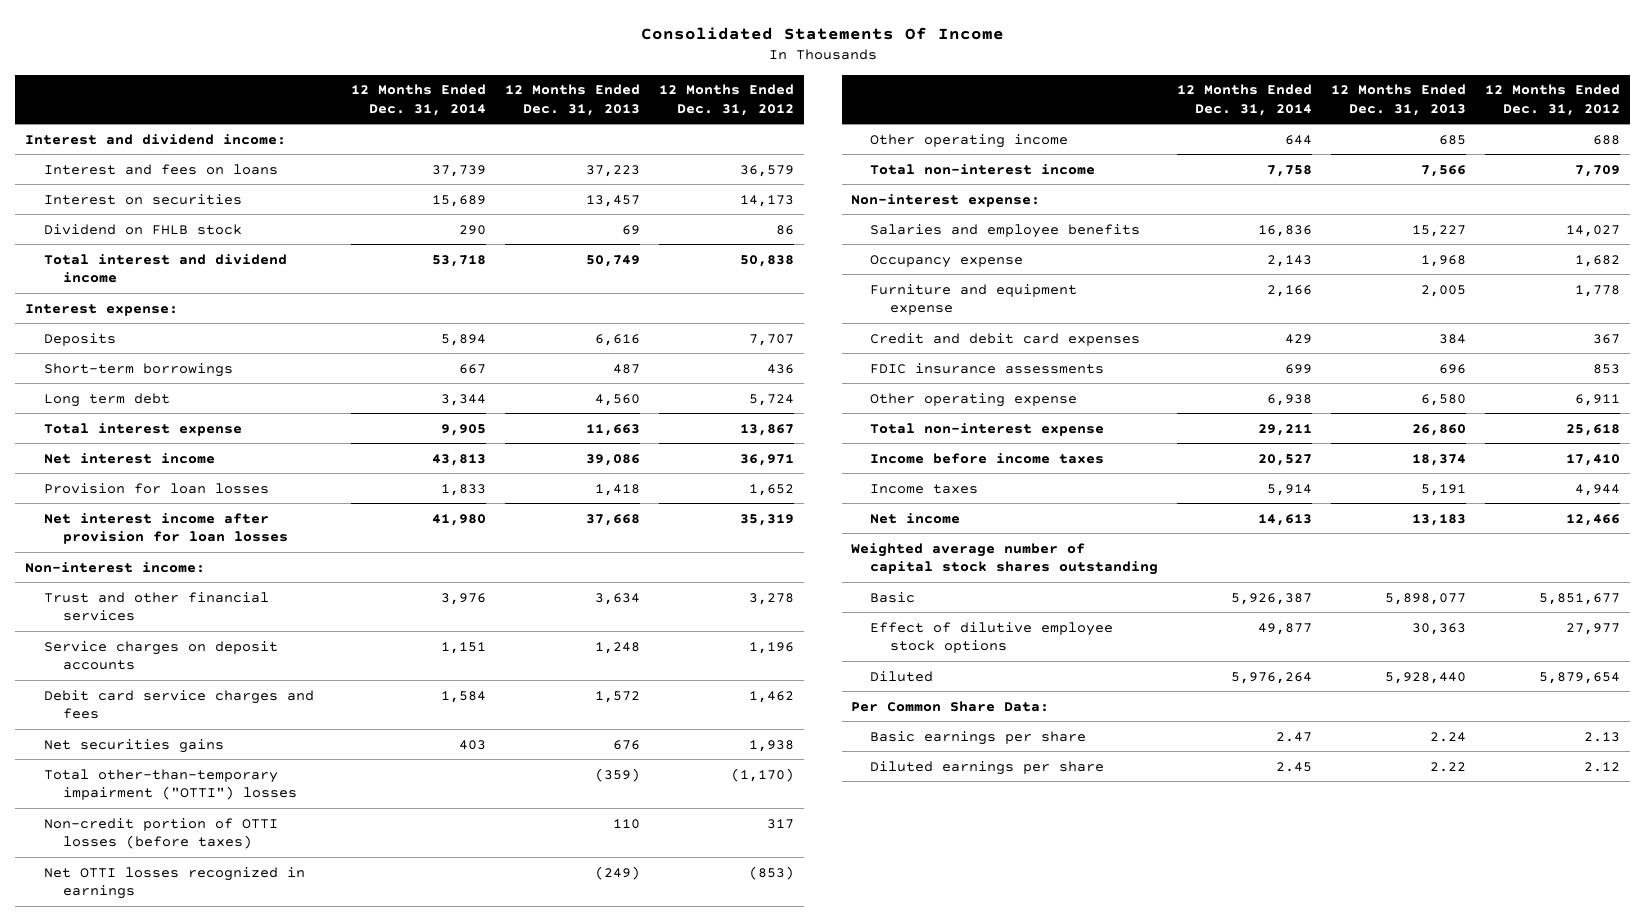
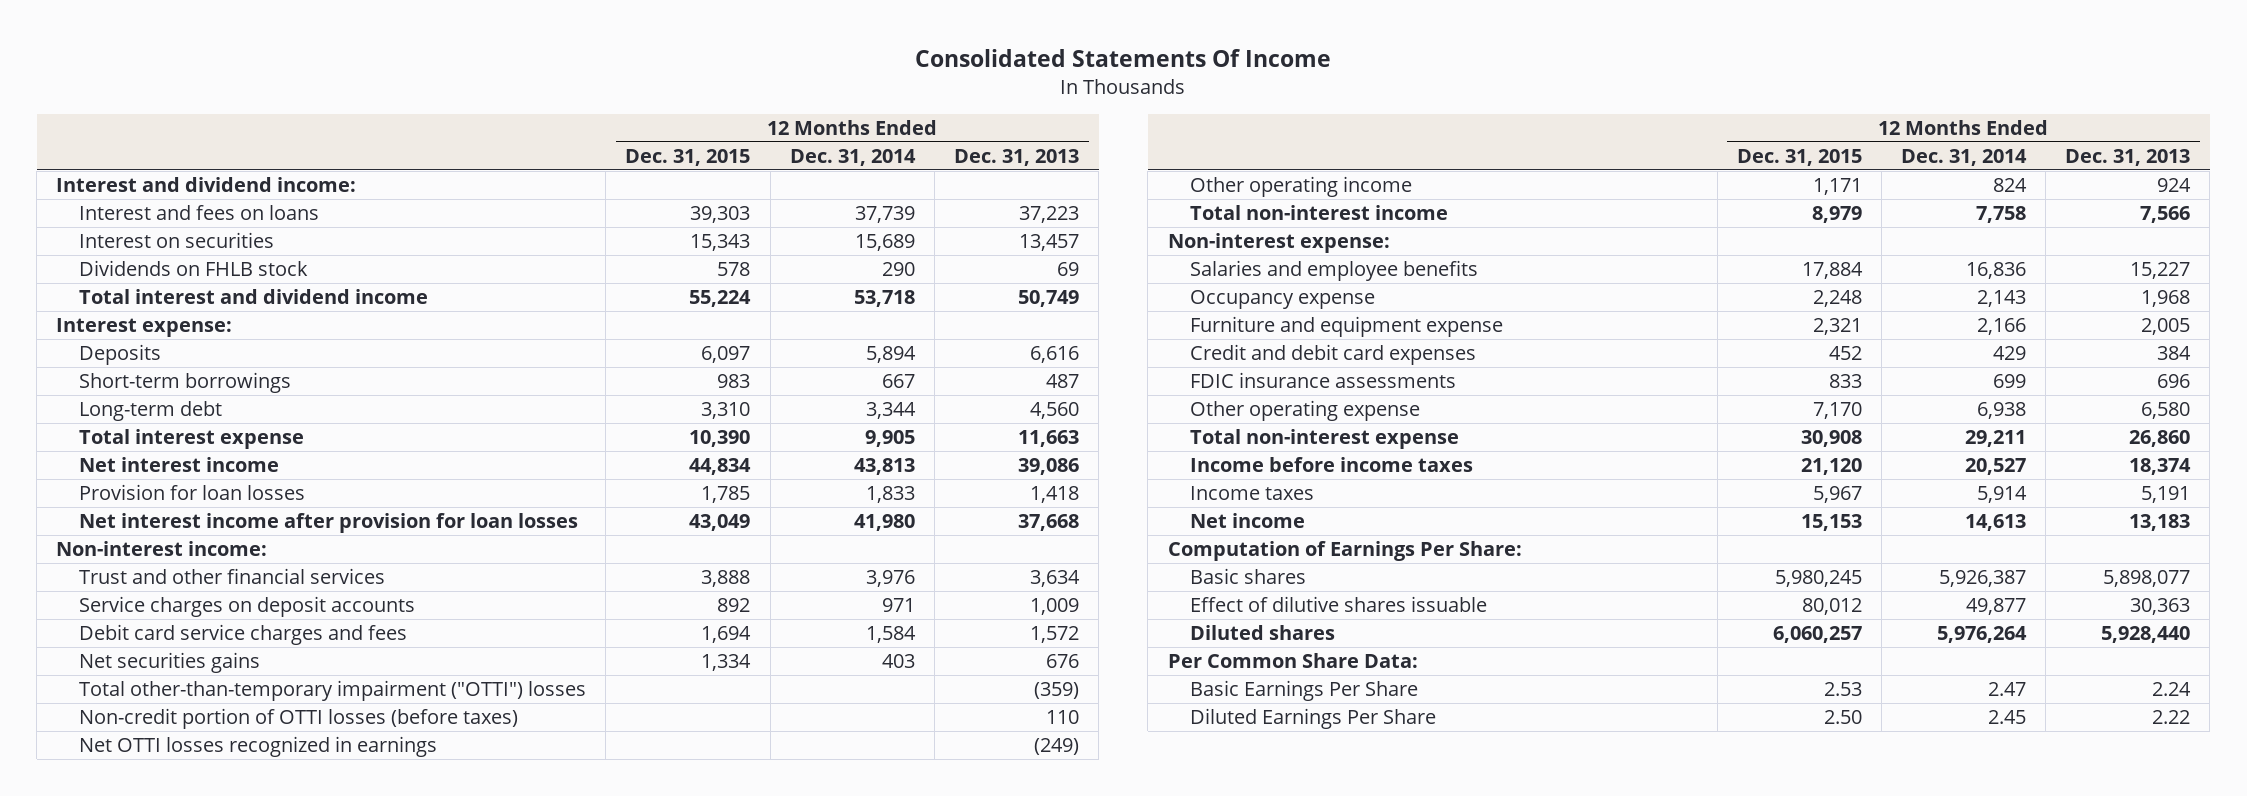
- | 12 Months Ended Dec. 31, 2014 | 12 Months Ended Dec. 31, 2013 | 12 Months Ended Dec. 31, 2012
+ | 12 Months Ended Dec. 31, 2015 | 12 Months Ended Dec. 31, 2014 | 12 Months Ended Dec. 31, 2013
- Dividend on FHLB stock | 290 | 69 | 86
+ Dividends on FHLB stock | 578 | 290 | 69
- Long term debt | 3,344 | 4,560 | 5,724
+ Long-term debt | 3,310 | 3,344 | 4,560
- Service charges on deposit accounts | 1,151 | 1,248 | 1,196
+ Service charges on deposit accounts | 892 | 971 | 1,009
- Other operating income | 644 | 685 | 688
+ Other operating income | 1,171 | 824 | 924
- Weighted average number of capital stock shares outstanding
- Basic | 5,926,387 | 5,898,077 | 5,851,677
- Effect of dilutive employee stock options | 49,877 | 30,363 | 27,977
- Diluted | 5,976,264 | 5,928,440 | 5,879,654
+ Computation of Earnings Per Share:
+ Basic shares | 5,980,245 | 5,926,387 | 5,898,077
+ Effect of dilutive shares issuable | 80,012 | 49,877 | 30,363
+ Diluted shares | 6,060,257 | 5,976,264 | 5,928,440
- Basic earnings per share | 2.47 | 2.24 | 2.13
- Diluted earnings per share | 2.45 | 2.22 | 2.12
+ Basic Earnings Per Share | 2.53 | 2.47 | 2.24
+ Diluted Earnings Per Share | 2.50 | 2.45 | 2.22

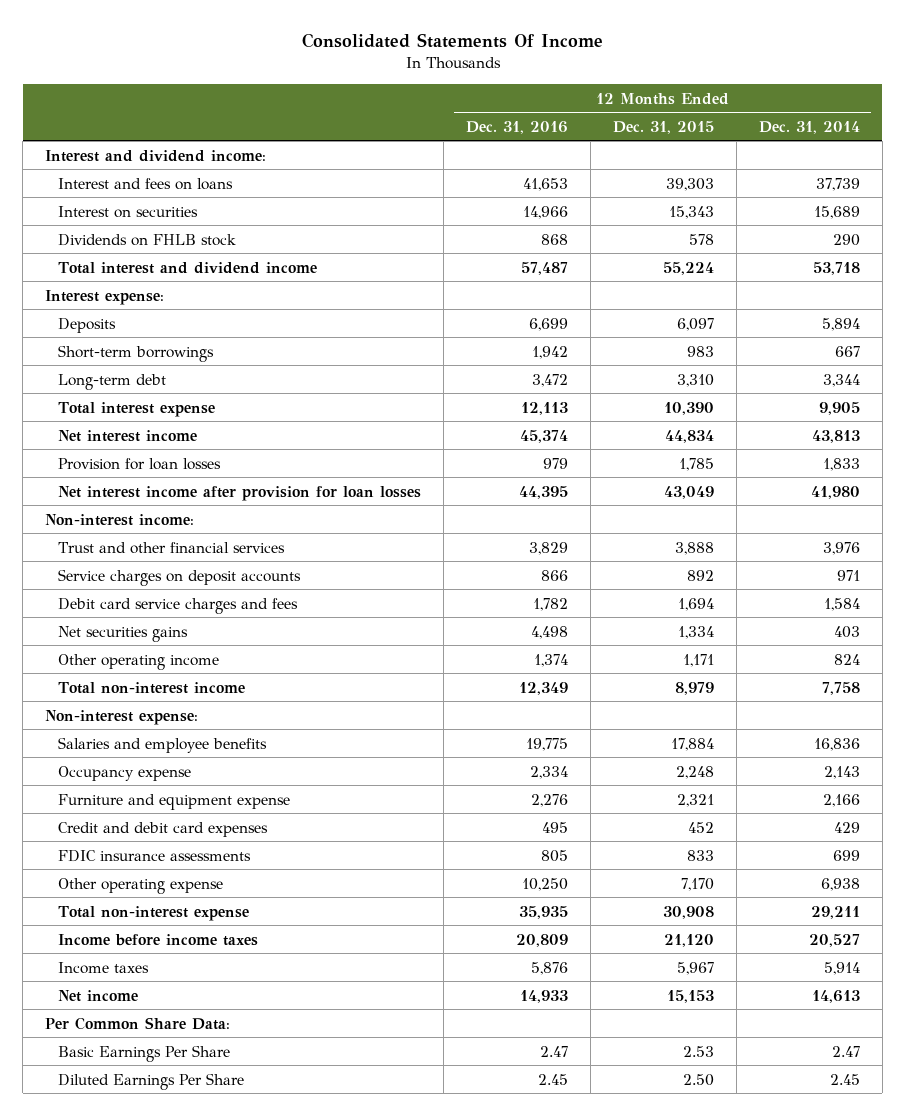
- | 12 Months Ended Dec. 31, 2015 | 12 Months Ended Dec. 31, 2014 | 12 Months Ended Dec. 31, 2013
+ | 12 Months Ended Dec. 31, 2016 | 12 Months Ended Dec. 31, 2015 | 12 Months Ended Dec. 31, 2014
- Total other-than-temporary impairment ("OTTI") losses | | | (359)
- Non-credit portion of OTTI losses (before taxes) | | | 110
- Net OTTI losses recognized in earnings | | | (249)
- Computation of Earnings Per Share:
- Basic shares | 5,980,245 | 5,926,387 | 5,898,077
- Effect of dilutive shares issuable | 80,012 | 49,877 | 30,363
- Diluted shares | 6,060,257 | 5,976,264 | 5,928,440

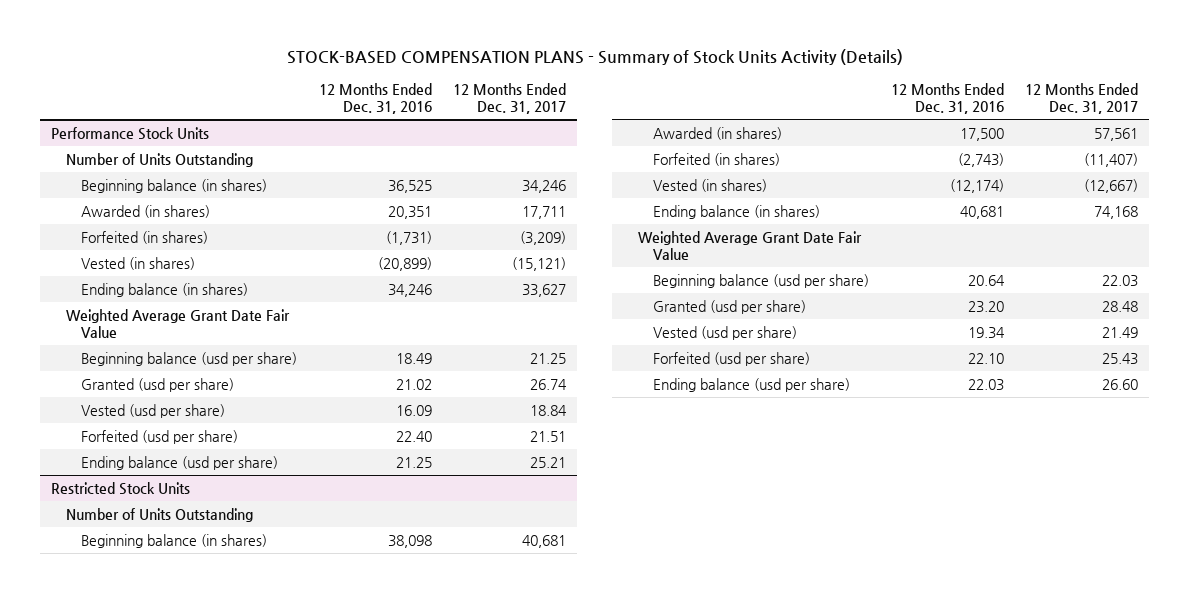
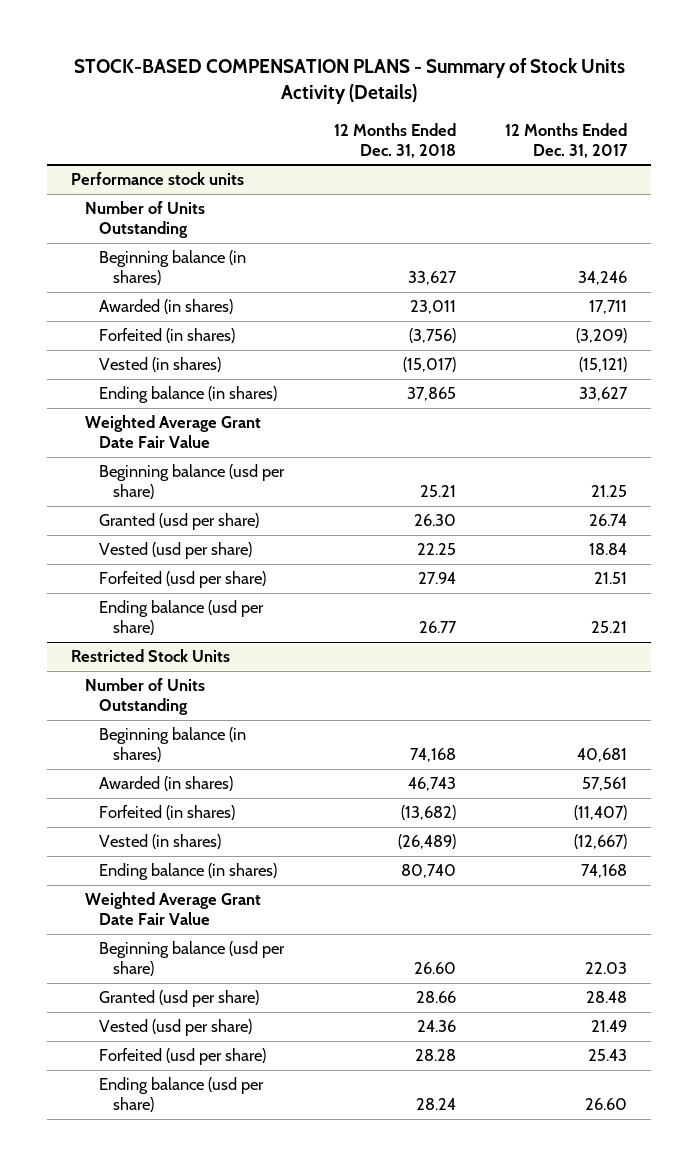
- | 12 Months Ended Dec. 31, 2016 | 12 Months Ended Dec. 31, 2017
+ | 12 Months Ended Dec. 31, 2018 | 12 Months Ended Dec. 31, 2017
- Performance Stock Units
+ Performance stock units

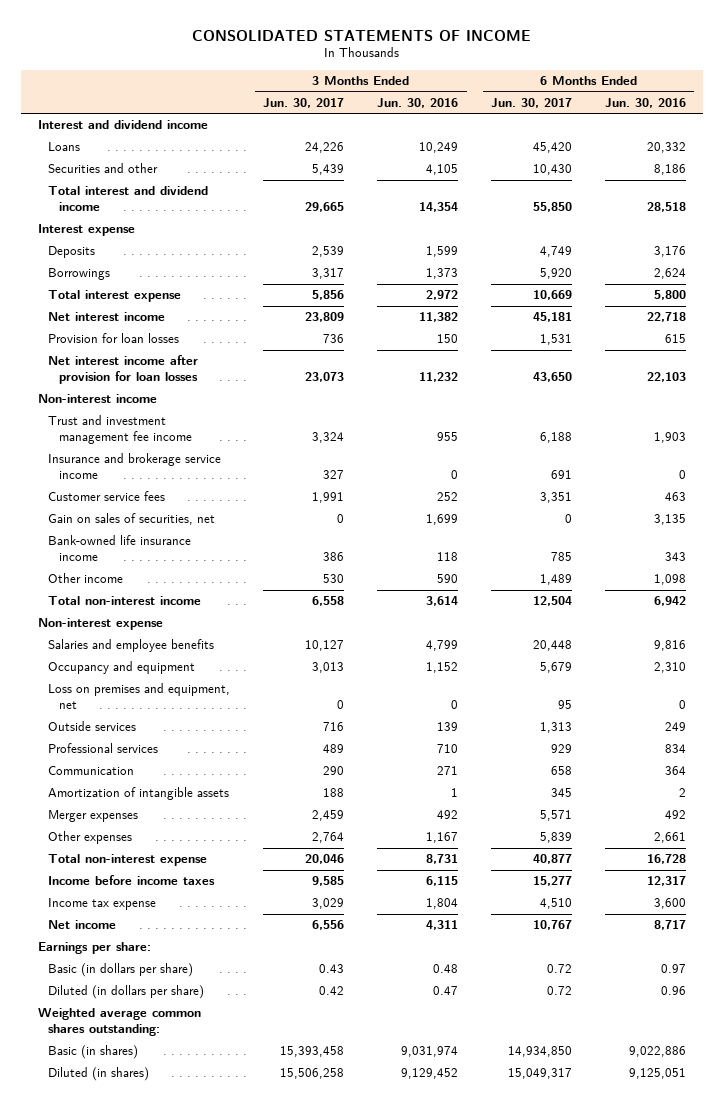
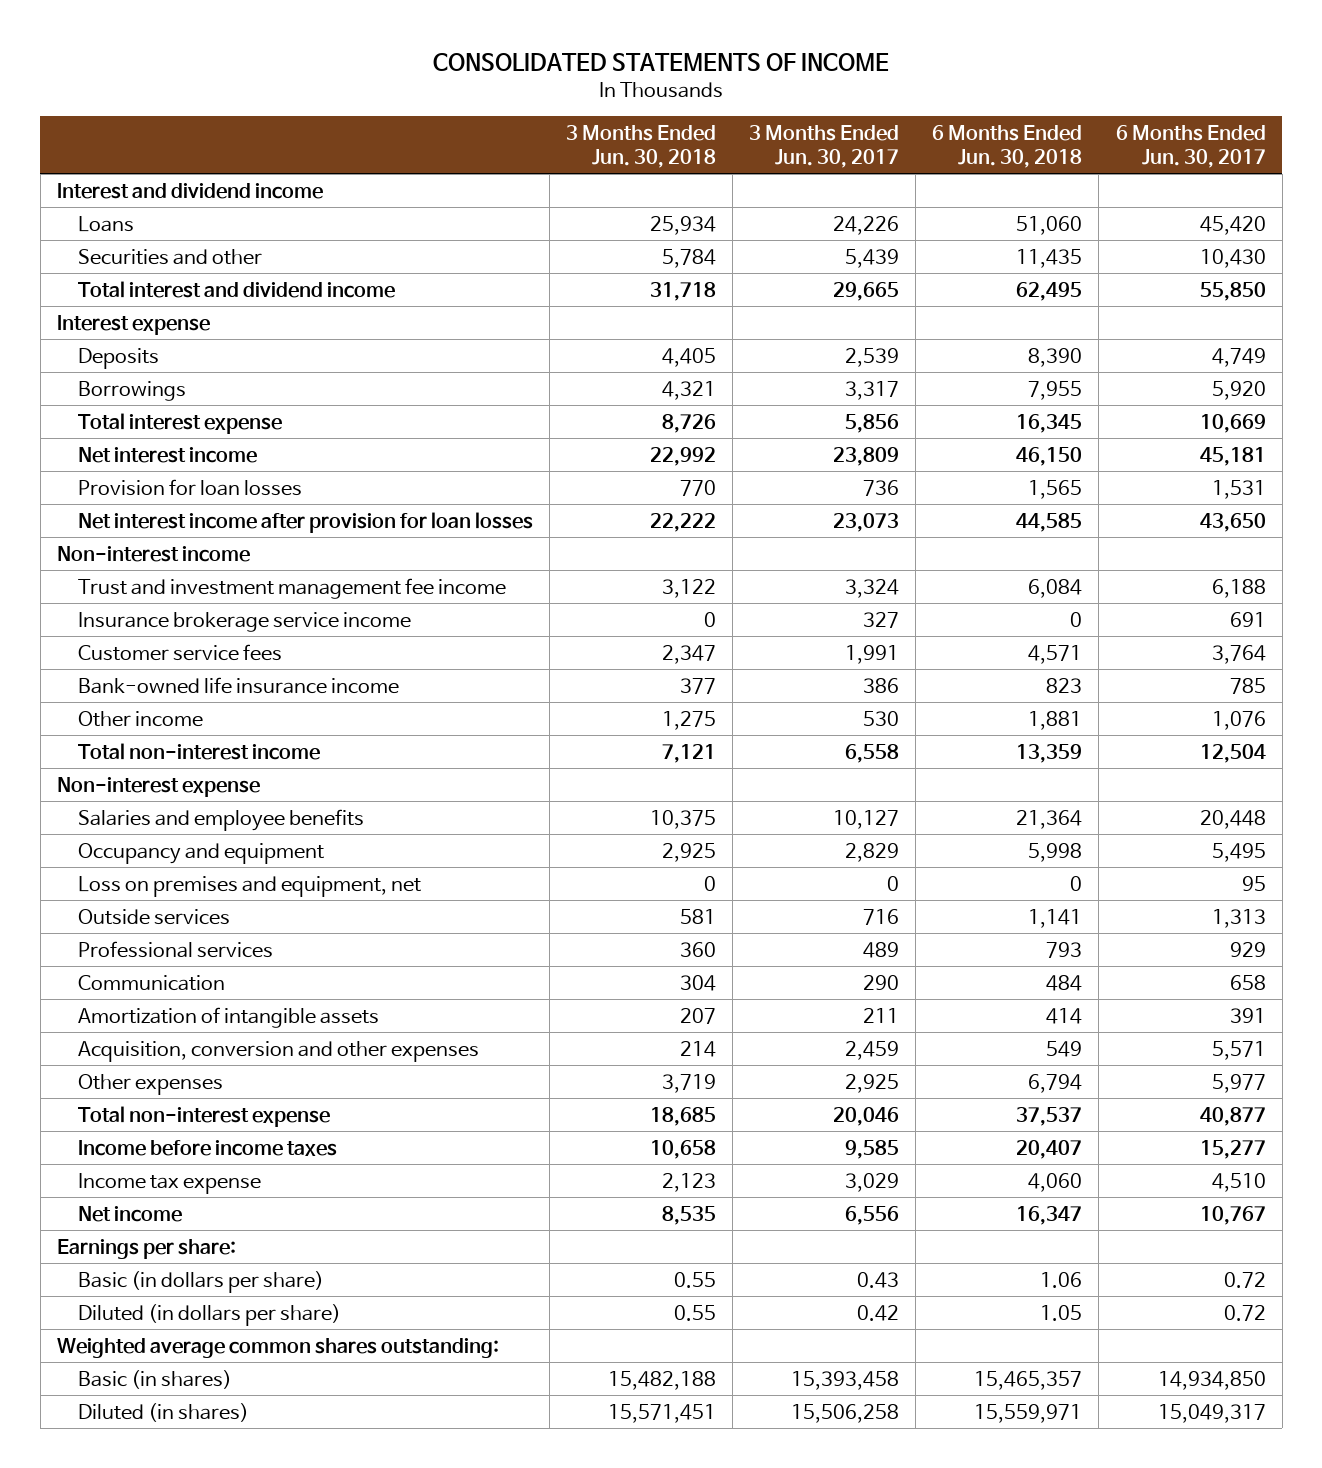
- | 3 Months Ended Jun. 30, 2017 | 3 Months Ended Jun. 30, 2016 | 6 Months Ended Jun. 30, 2017 | 6 Months Ended Jun. 30, 2016
+ | 3 Months Ended Jun. 30, 2018 | 3 Months Ended Jun. 30, 2017 | 6 Months Ended Jun. 30, 2018 | 6 Months Ended Jun. 30, 2017
- Insurance and brokerage service income | 327 | 0 | 691 | 0
- Customer service fees | 1,991 | 252 | 3,351 | 463
- Gain on sales of securities, net | 0 | 1,699 | 0 | 3,135
+ Insurance brokerage service income | 0 | 327 | 0 | 691
+ Customer service fees | 2,347 | 1,991 | 4,571 | 3,764
- Other income | 530 | 590 | 1,489 | 1,098
+ Other income | 1,275 | 530 | 1,881 | 1,076
- Occupancy and equipment | 3,013 | 1,152 | 5,679 | 2,310
+ Occupancy and equipment | 2,925 | 2,829 | 5,998 | 5,495
- Amortization of intangible assets | 188 | 1 | 345 | 2
- Merger expenses | 2,459 | 492 | 5,571 | 492
- Other expenses | 2,764 | 1,167 | 5,839 | 2,661
+ Amortization of intangible assets | 207 | 211 | 414 | 391
+ Acquisition, conversion and other expenses | 214 | 2,459 | 549 | 5,571
+ Other expenses | 3,719 | 2,925 | 6,794 | 5,977

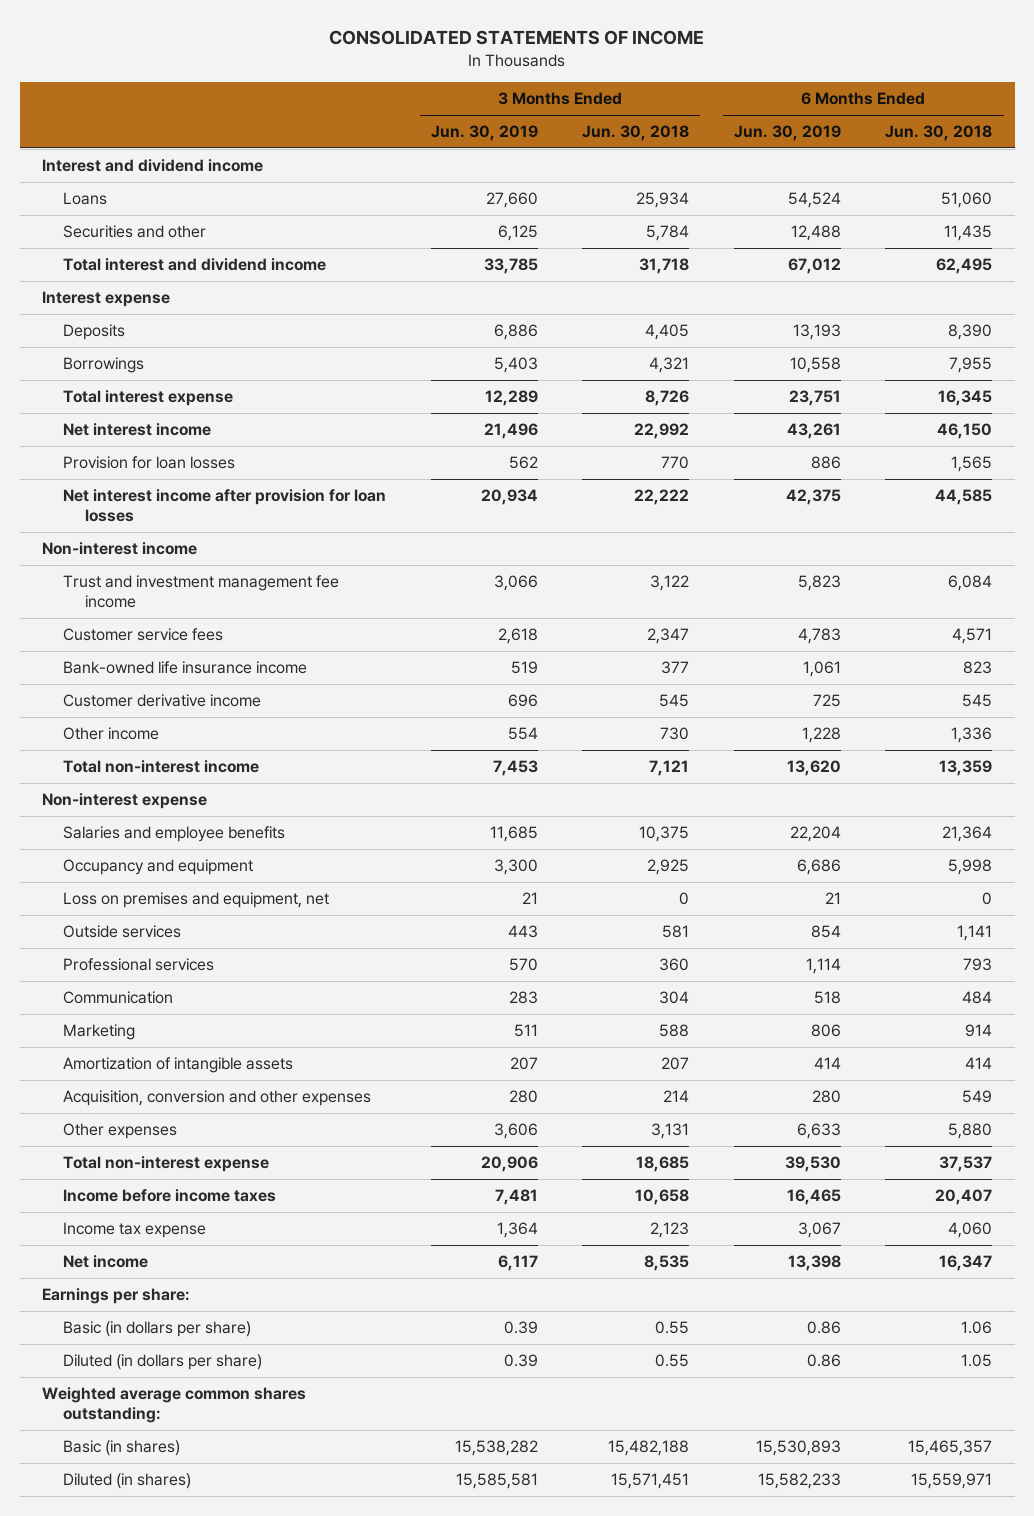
- | 3 Months Ended Jun. 30, 2018 | 3 Months Ended Jun. 30, 2017 | 6 Months Ended Jun. 30, 2018 | 6 Months Ended Jun. 30, 2017
+ | 3 Months Ended Jun. 30, 2019 | 3 Months Ended Jun. 30, 2018 | 6 Months Ended Jun. 30, 2019 | 6 Months Ended Jun. 30, 2018
- Insurance brokerage service income | 0 | 327 | 0 | 691
- Other income | 1,275 | 530 | 1,881 | 1,076
+ Customer derivative income | 696 | 545 | 725 | 545
+ Other income | 554 | 730 | 1,228 | 1,336
+ Marketing | 511 | 588 | 806 | 914
- Other expenses | 3,719 | 2,925 | 6,794 | 5,977
+ Other expenses | 3,606 | 3,131 | 6,633 | 5,880

